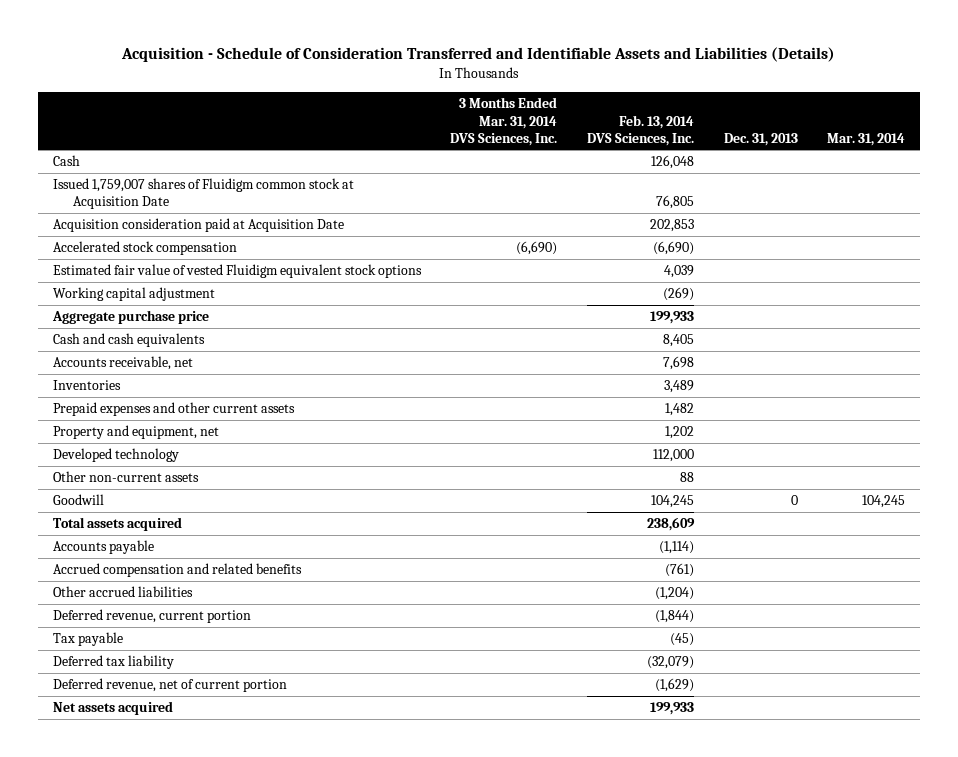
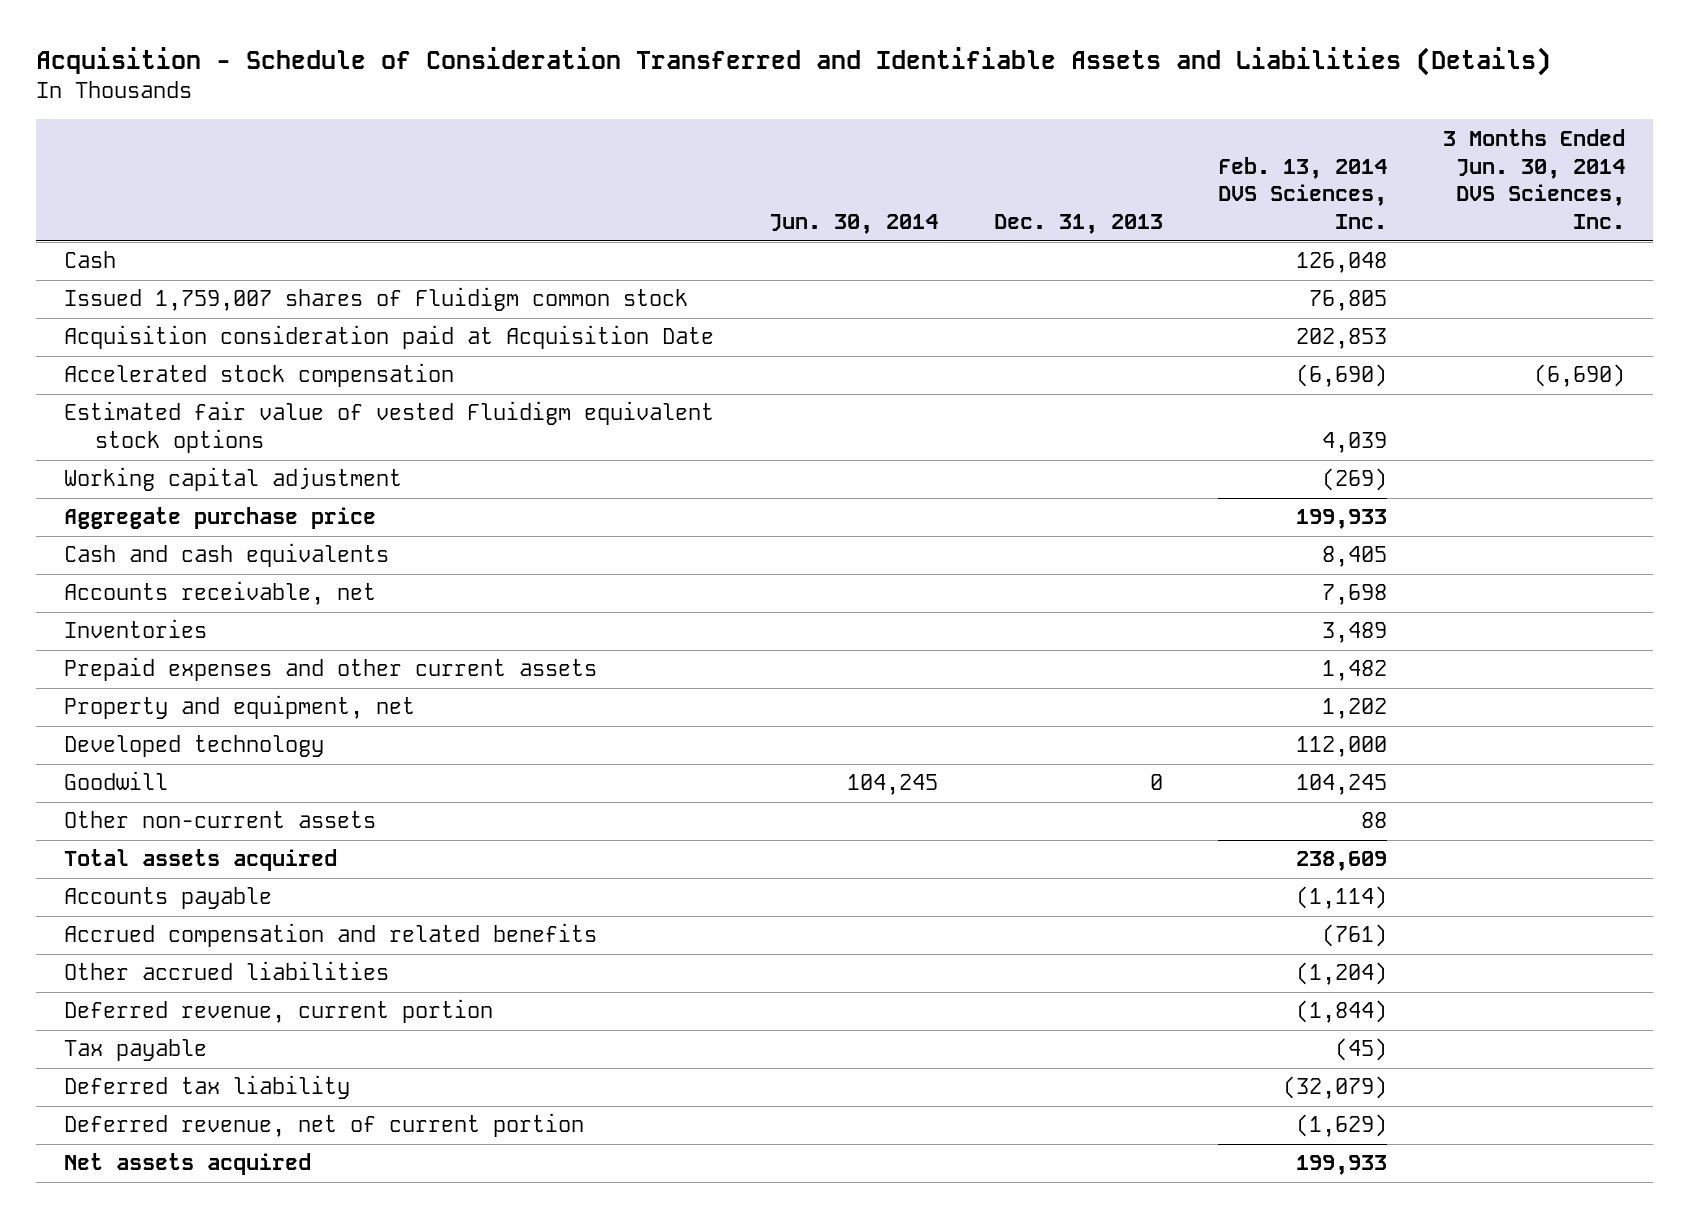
- | 3 Months Ended Mar. 31, 2014 DVS Sciences, Inc. | Feb. 13, 2014 DVS Sciences, Inc. | Dec. 31, 2013 | Mar. 31, 2014
+ | Jun. 30, 2014 | Dec. 31, 2013 | Feb. 13, 2014 DVS Sciences, Inc. | 3 Months Ended Jun. 30, 2014 DVS Sciences, Inc.
- Issued 1,759,007 shares of Fluidigm common stock at Acquisition Date | | 76,805 | |
+ Issued 1,759,007 shares of Fluidigm common stock | | | 76,805 |
moved down: Other non-current assets | | | 88 |

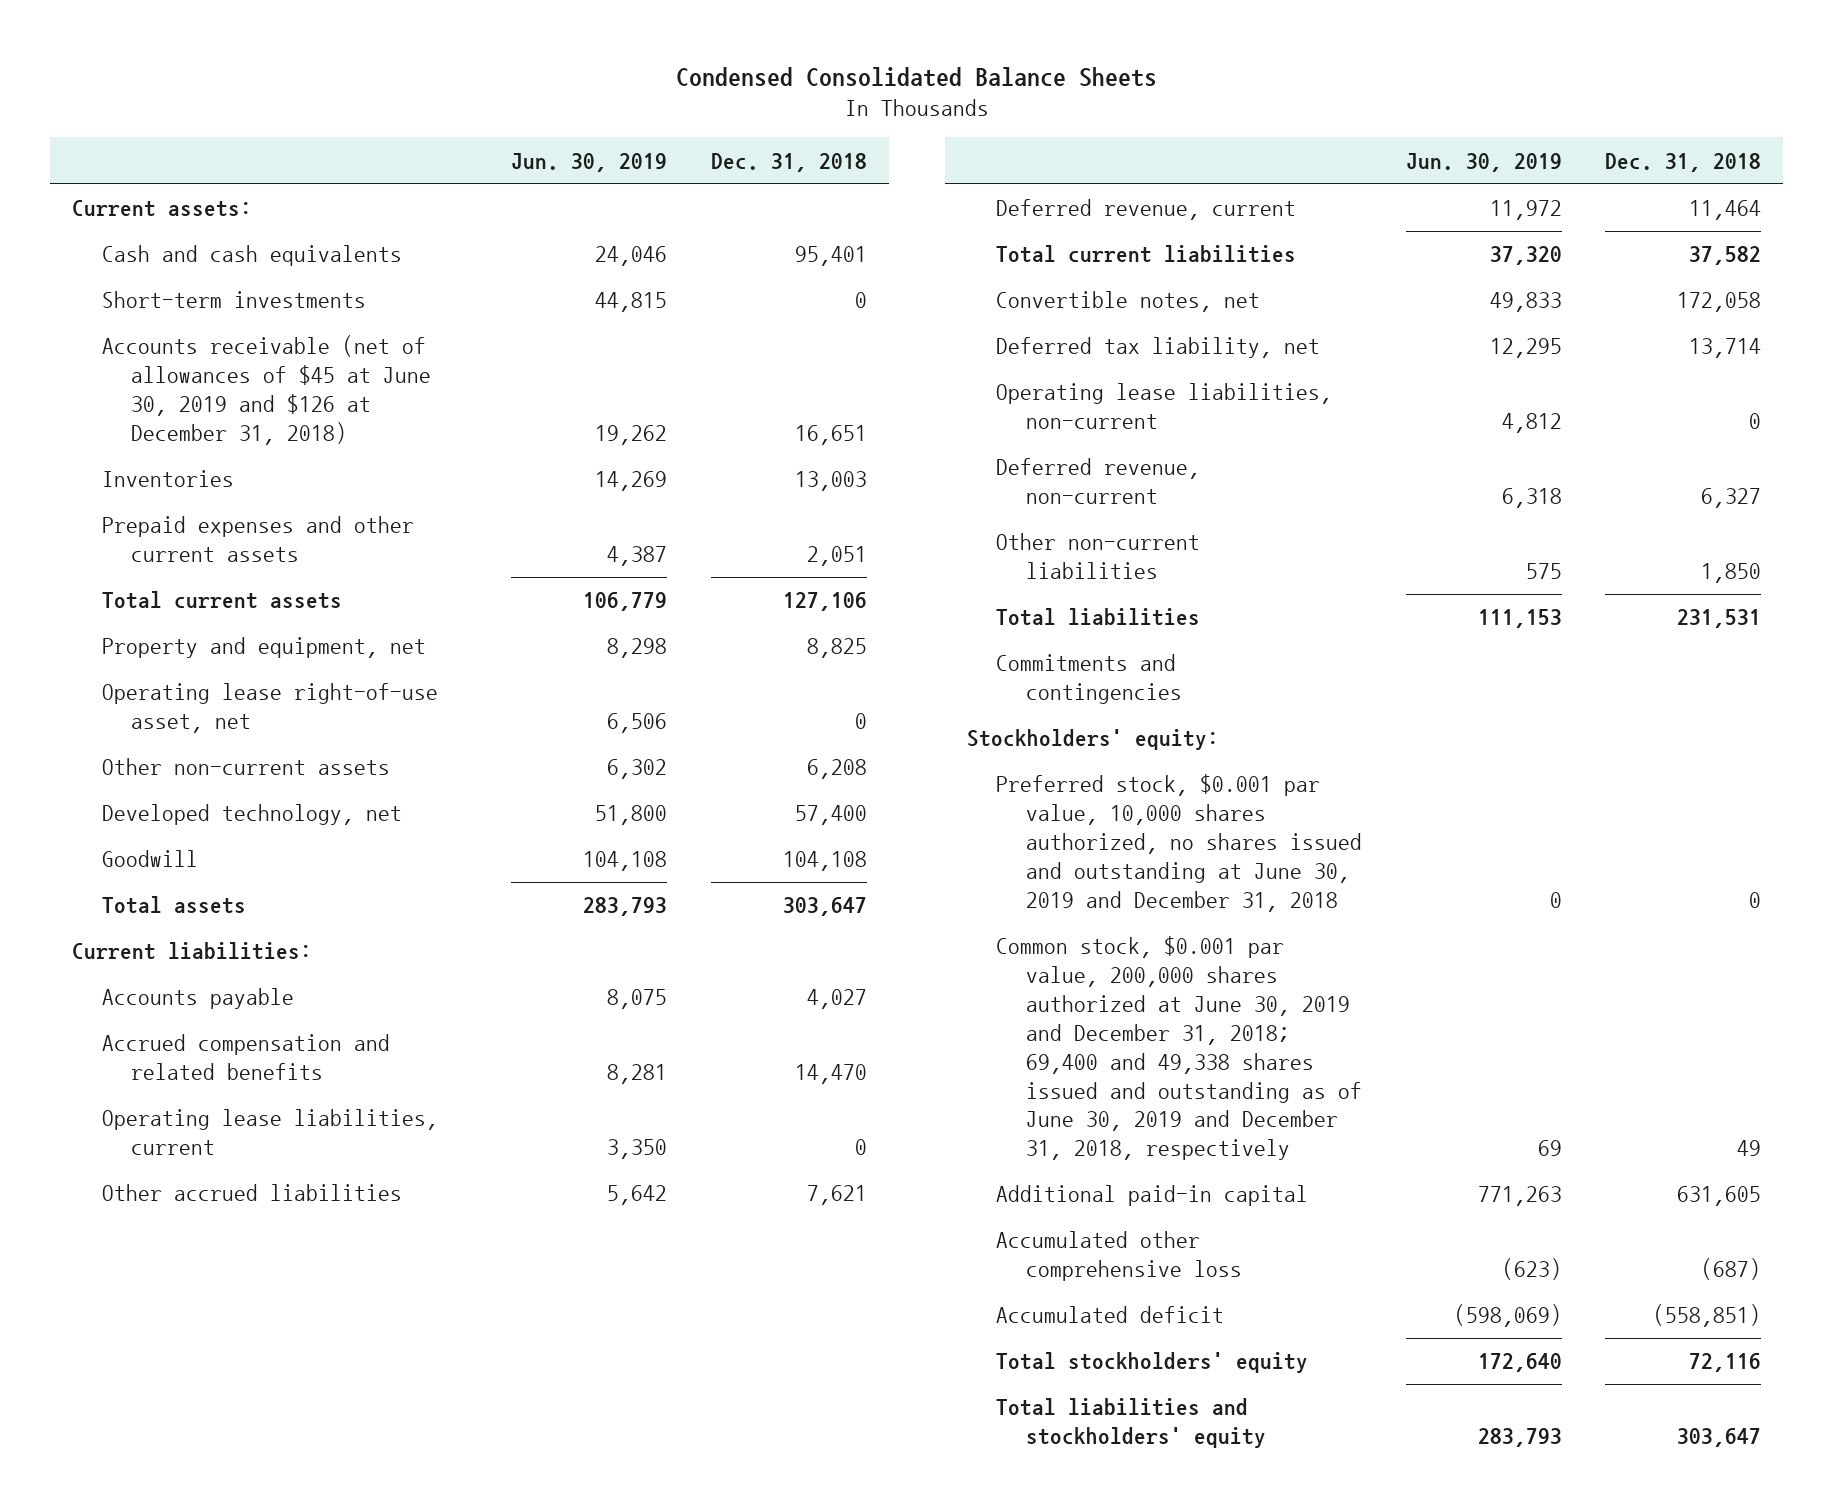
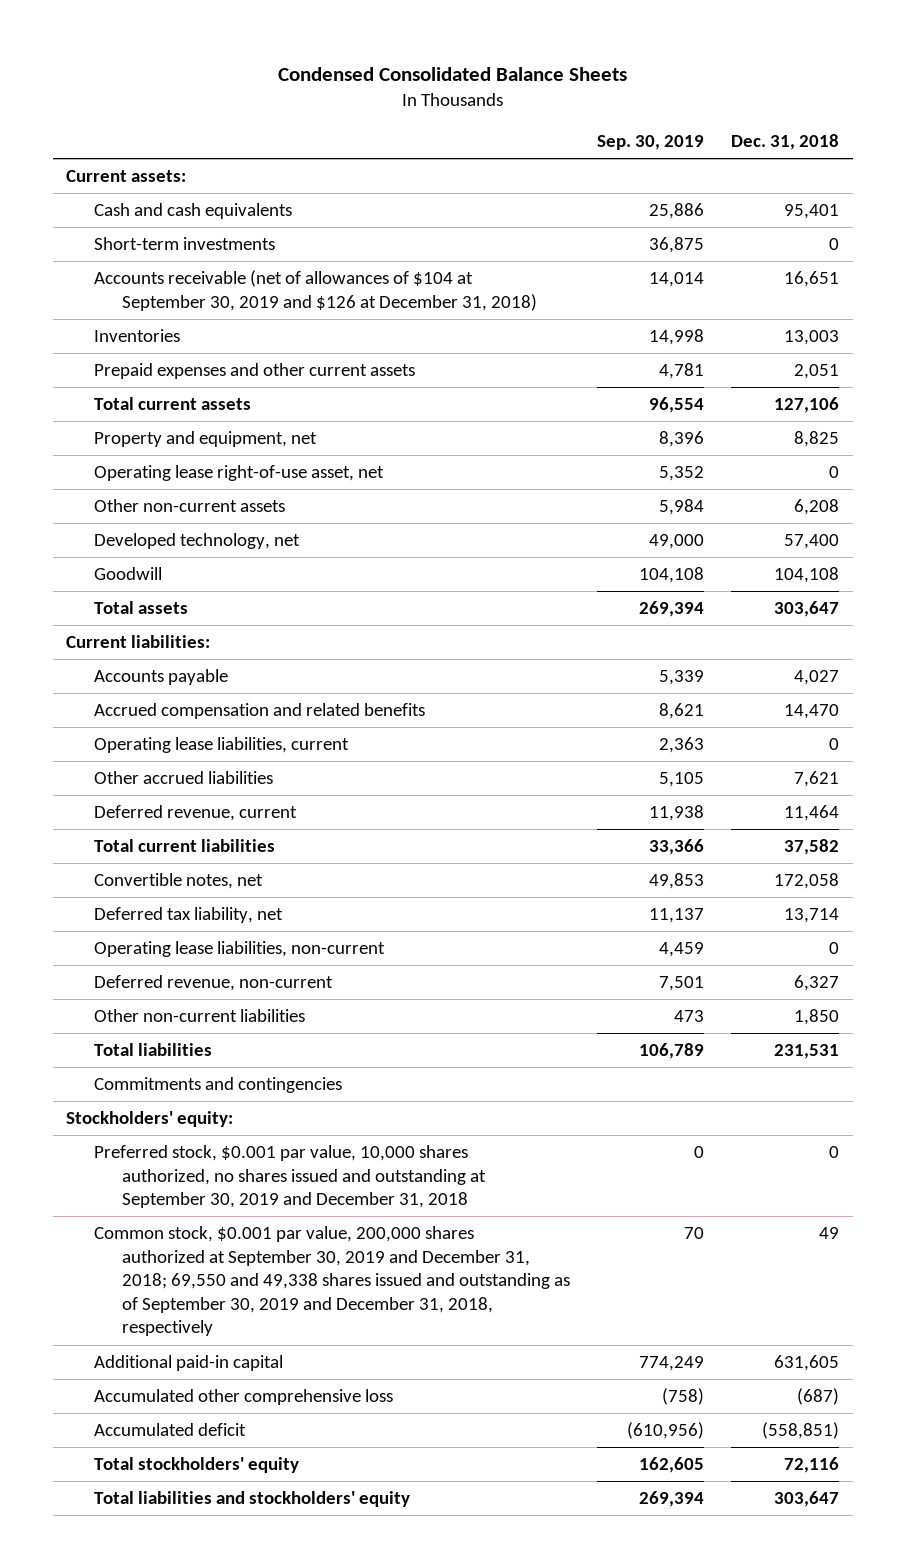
- | Jun. 30, 2019 | Dec. 31, 2018
+ | Sep. 30, 2019 | Dec. 31, 2018
- Accounts receivable (net of allowances of $45 at June 30, 2019 and $126 at December 31, 2018) | 19,262 | 16,651
+ Accounts receivable (net of allowances of $104 at September 30, 2019 and $126 at December 31, 2018) | 14,014 | 16,651
- Preferred stock, $0.001 par value, 10,000 shares authorized, no shares issued and outstanding at June 30, 2019 and December 31, 2018 | 0 | 0
- Common stock, $0.001 par value, 200,000 shares authorized at June 30, 2019 and December 31, 2018; 69,400 and 49,338 shares issued and outstanding as of June 30, 2019 and December 31, 2018, respectively | 69 | 49
+ Preferred stock, $0.001 par value, 10,000 shares authorized, no shares issued and outstanding at September 30, 2019 and December 31, 2018 | 0 | 0
+ Common stock, $0.001 par value, 200,000 shares authorized at September 30, 2019 and December 31, 2018; 69,550 and 49,338 shares issued and outstanding as of September 30, 2019 and December 31, 2018, respectively | 70 | 49

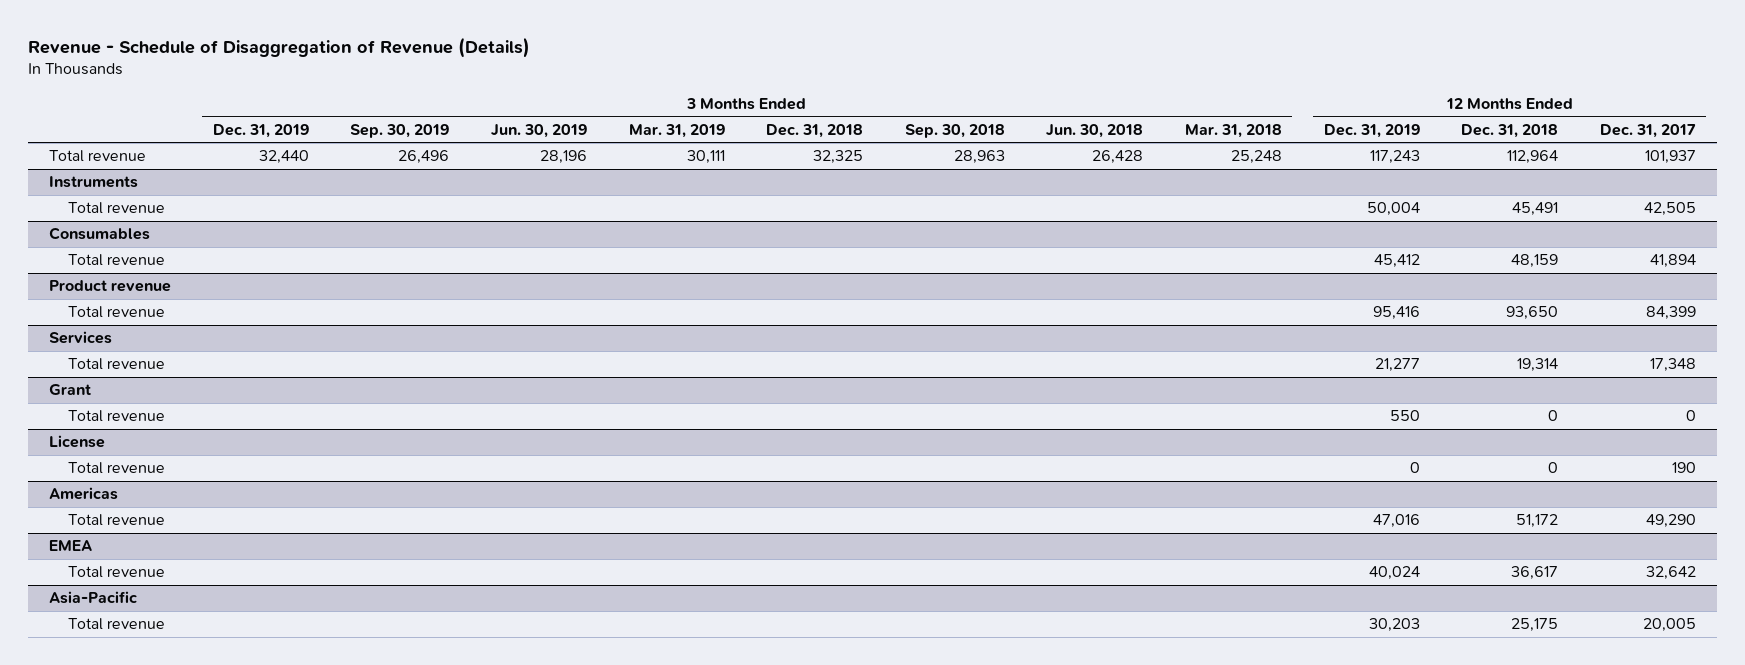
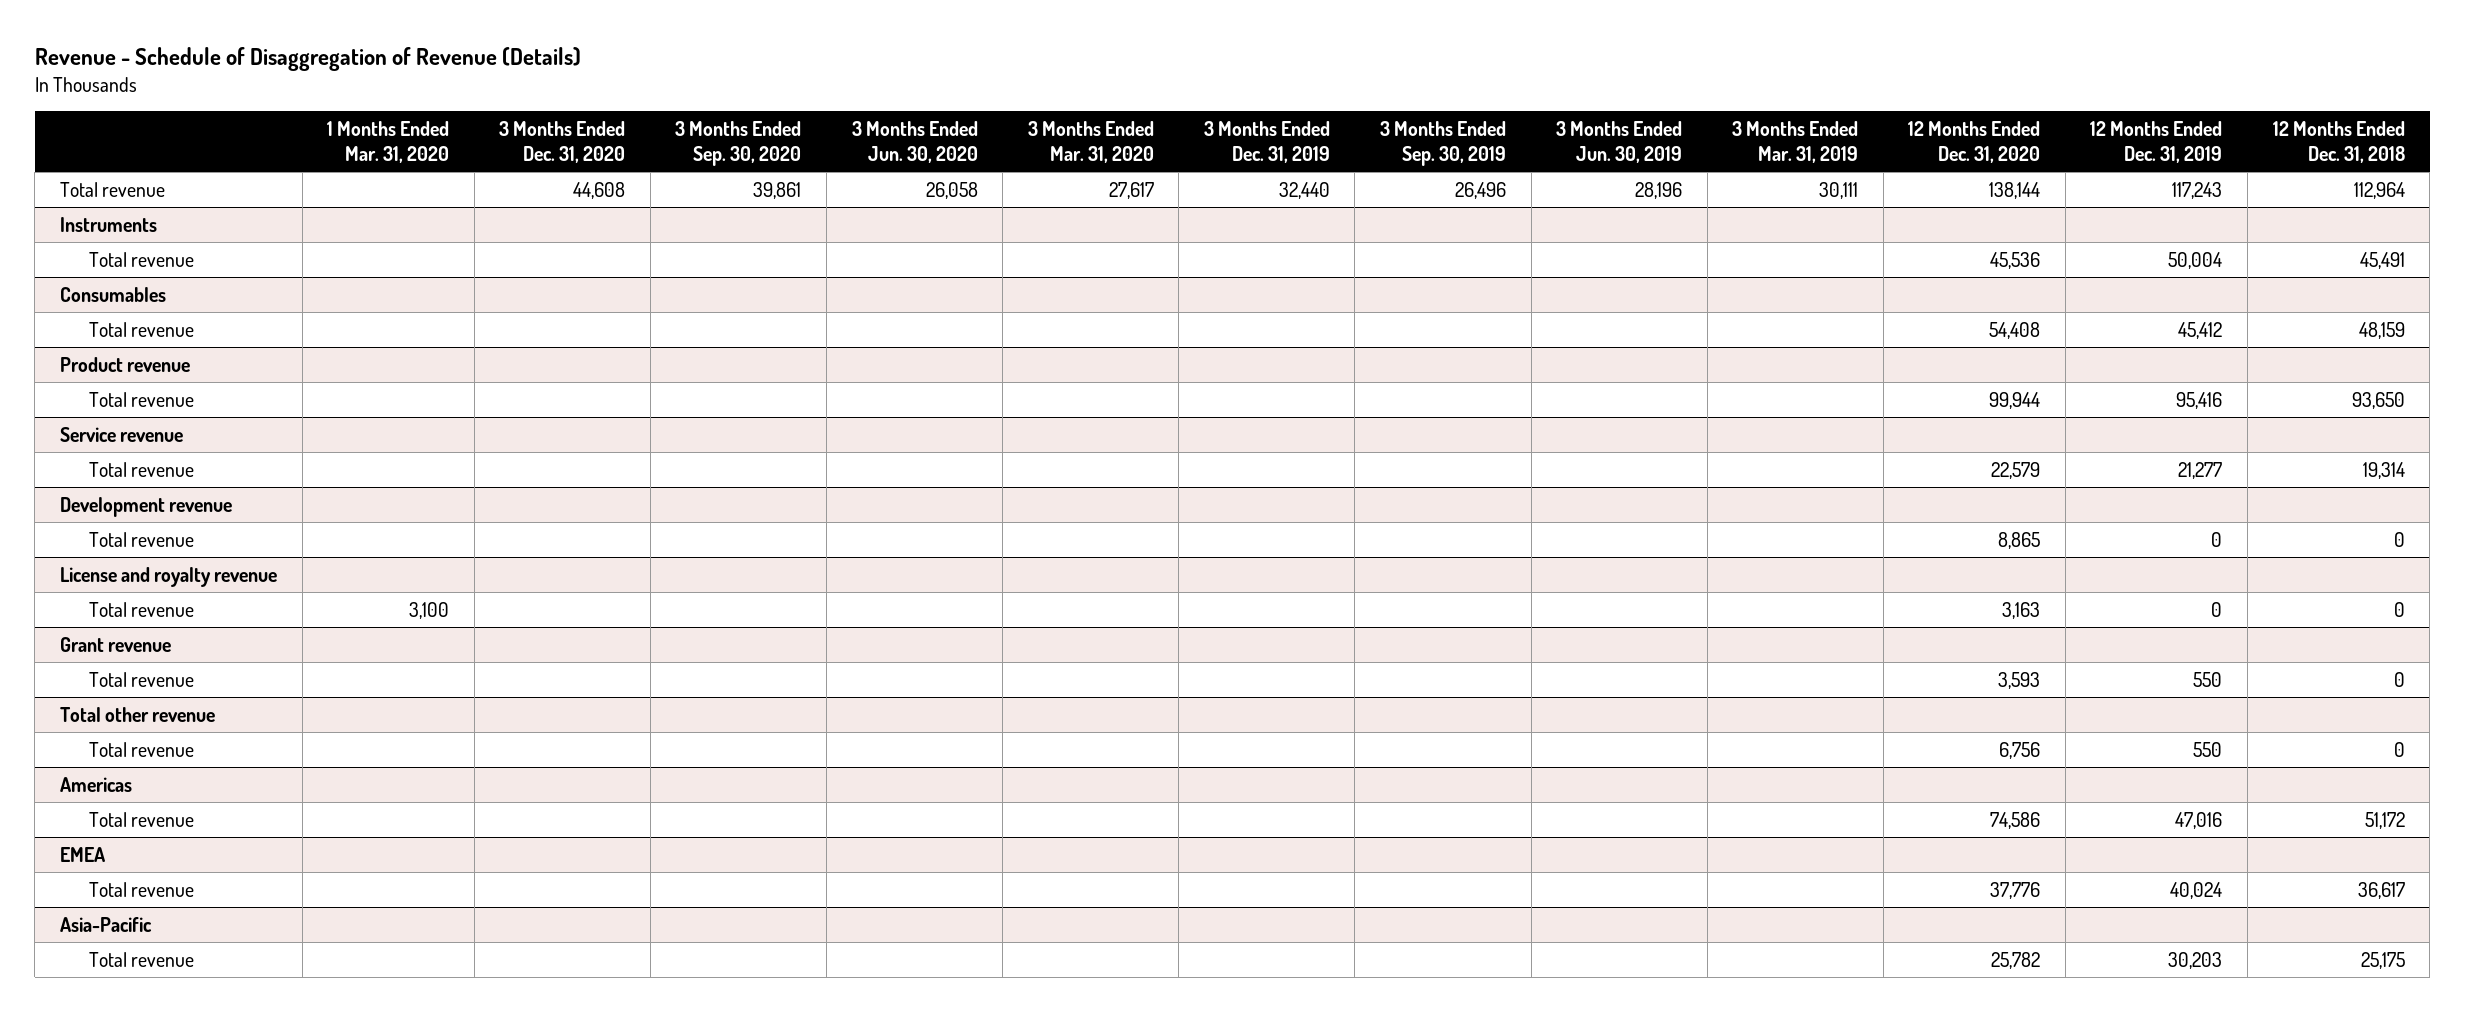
- | 3 Months Ended Dec. 31, 2019 | 3 Months Ended Sep. 30, 2019 | 3 Months Ended Jun. 30, 2019 | 3 Months Ended Mar. 31, 2019 | 3 Months Ended Dec. 31, 2018 | 3 Months Ended Sep. 30, 2018 | 3 Months Ended Jun. 30, 2018 | 3 Months Ended Mar. 31, 2018 | 12 Months Ended Dec. 31, 2019 | 12 Months Ended Dec. 31, 2018 | 12 Months Ended Dec. 31, 2017
+ | 1 Months Ended Mar. 31, 2020 | 3 Months Ended Dec. 31, 2020 | 3 Months Ended Sep. 30, 2020 | 3 Months Ended Jun. 30, 2020 | 3 Months Ended Mar. 31, 2020 | 3 Months Ended Dec. 31, 2019 | 3 Months Ended Sep. 30, 2019 | 3 Months Ended Jun. 30, 2019 | 3 Months Ended Mar. 31, 2019 | 12 Months Ended Dec. 31, 2020 | 12 Months Ended Dec. 31, 2019 | 12 Months Ended Dec. 31, 2018
- Services
+ Service revenue
- Grant
- Total revenue | | | | | | | | | 550 | 0 | 0
- License
+ Development revenue
+ License and royalty revenue
+ Total revenue | 3,100 | | | | | | | | | 3,163 | 0 | 0
+ Grant revenue
+ Total revenue | | | | | | | | | | 3,593 | 550 | 0
+ Total other revenue
+ Total revenue | | | | | | | | | | 6,756 | 550 | 0

